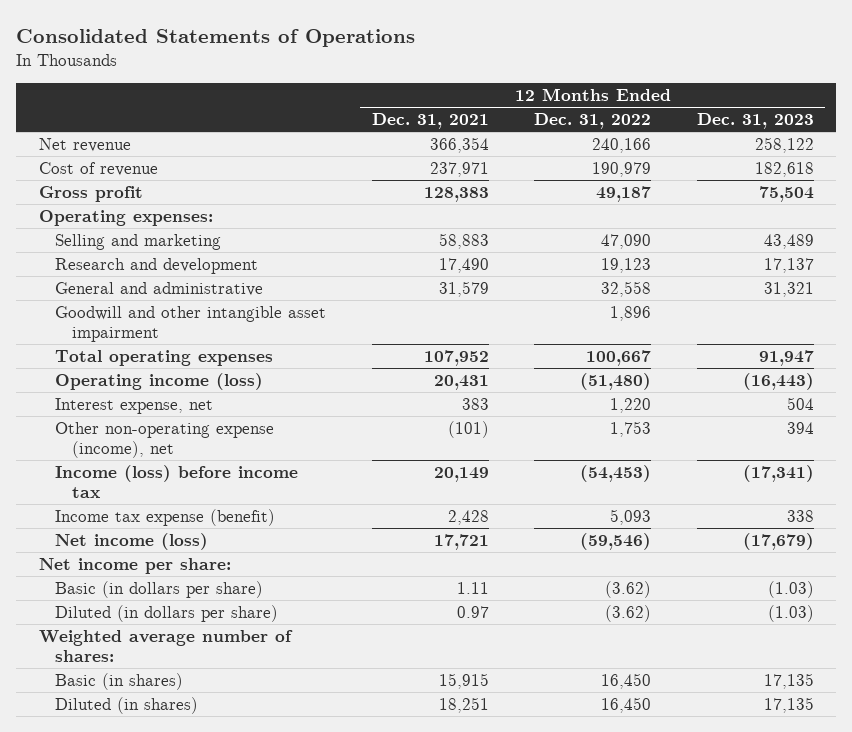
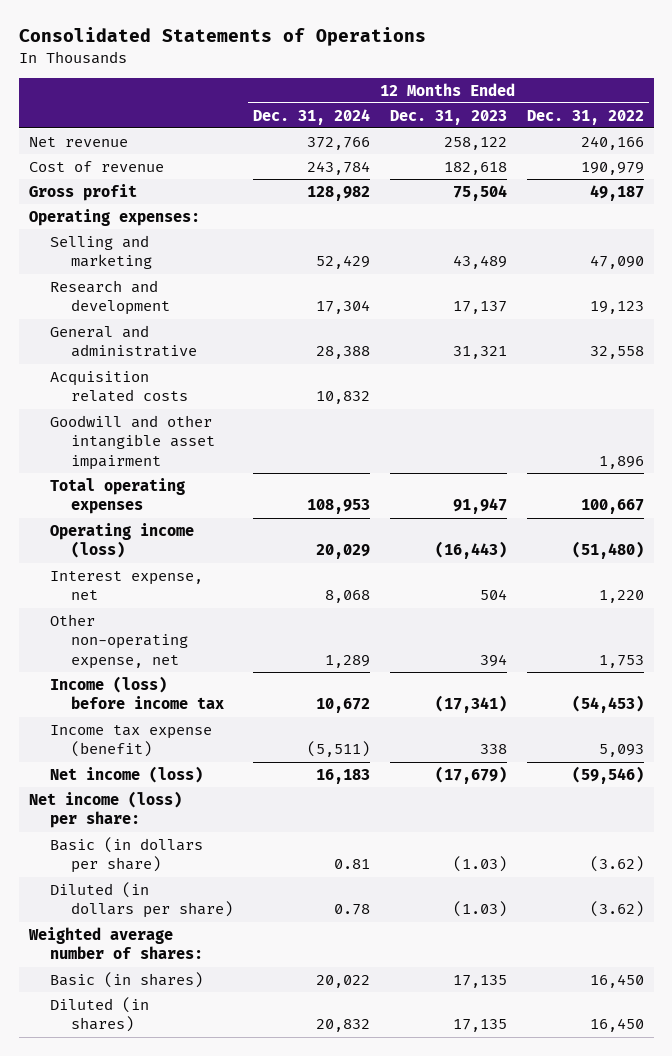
- | 12 Months Ended Dec. 31, 2021 | 12 Months Ended Dec. 31, 2022 | 12 Months Ended Dec. 31, 2023
+ | 12 Months Ended Dec. 31, 2024 | 12 Months Ended Dec. 31, 2023 | 12 Months Ended Dec. 31, 2022
+ Acquisition related costs | 10,832 | |
- Other non-operating expense (income), net | (101) | 1,753 | 394
+ Other non-operating expense, net | 1,289 | 394 | 1,753
- Net income per share:
+ Net income (loss) per share:

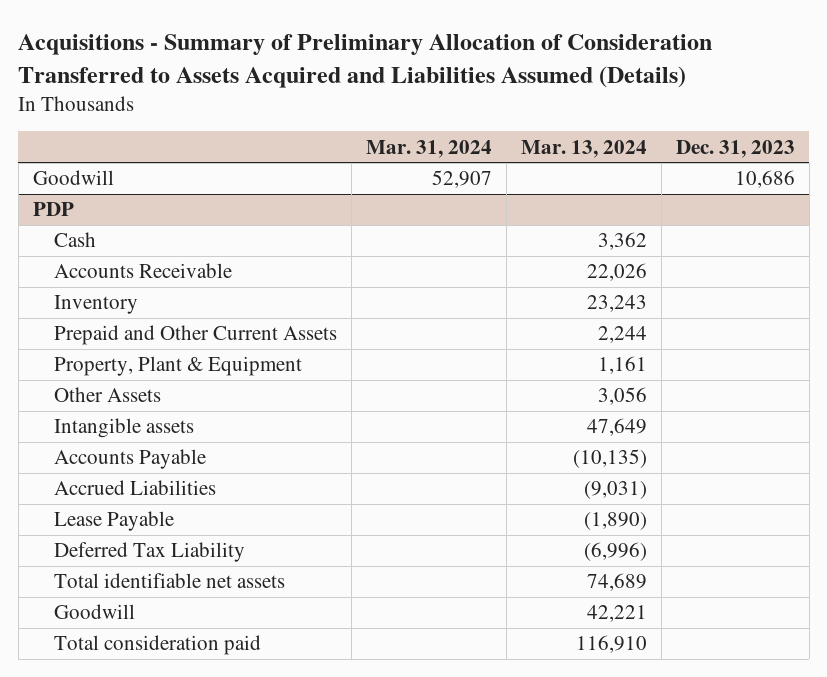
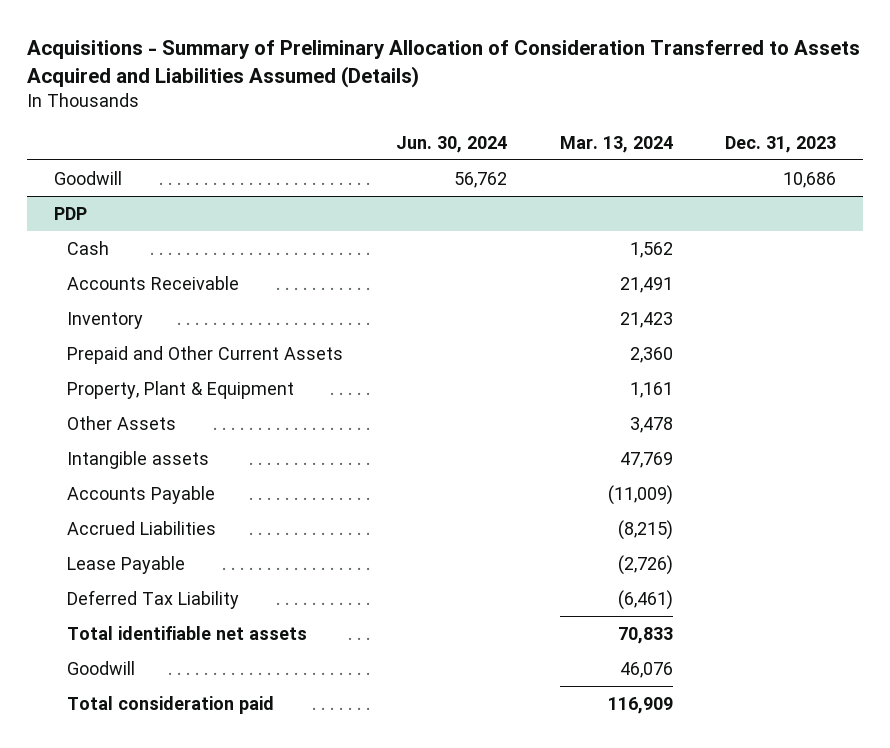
- | Mar. 31, 2024 | Mar. 13, 2024 | Dec. 31, 2023
+ | Jun. 30, 2024 | Mar. 13, 2024 | Dec. 31, 2023
@ PDP
- Cash | | 3,362 |
- Accounts Receivable | | 22,026 |
- Inventory | | 23,243 |
- Prepaid and Other Current Assets | | 2,244 |
+ Cash | | 1,562 |
+ Accounts Receivable | | 21,491 |
+ Inventory | | 21,423 |
+ Prepaid and Other Current Assets | | 2,360 |
- Other Assets | | 3,056 |
- Intangible assets | | 47,649 |
- Accounts Payable | | (10,135) |
- Accrued Liabilities | | (9,031) |
- Lease Payable | | (1,890) |
- Deferred Tax Liability | | (6,996) |
- Total identifiable net assets | | 74,689 |
- Goodwill | | 42,221 |
- Total consideration paid | | 116,910 |
+ Other Assets | | 3,478 |
+ Intangible assets | | 47,769 |
+ Accounts Payable | | (11,009) |
+ Accrued Liabilities | | (8,215) |
+ Lease Payable | | (2,726) |
+ Deferred Tax Liability | | (6,461) |
+ Total identifiable net assets | | 70,833 |
+ Goodwill | | 46,076 |
+ Total consideration paid | | 116,909 |

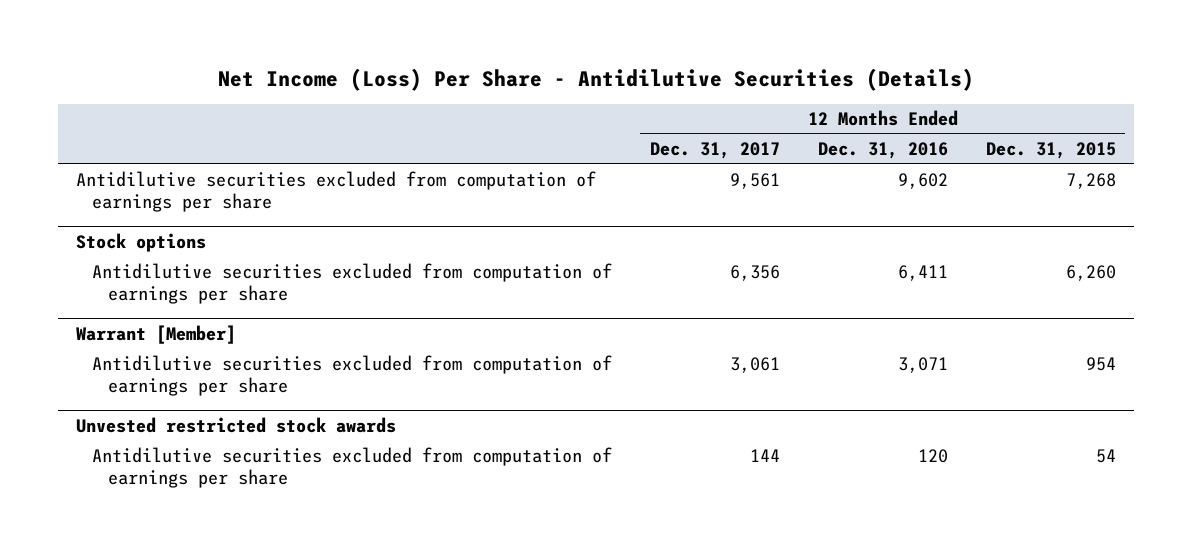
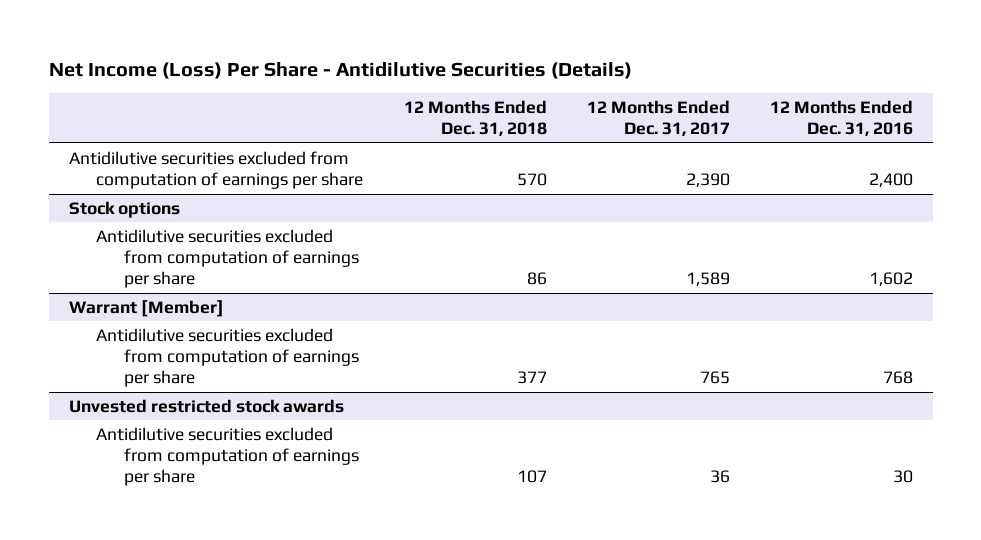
- | 12 Months Ended Dec. 31, 2017 | 12 Months Ended Dec. 31, 2016 | 12 Months Ended Dec. 31, 2015
+ | 12 Months Ended Dec. 31, 2018 | 12 Months Ended Dec. 31, 2017 | 12 Months Ended Dec. 31, 2016
- Antidilutive securities excluded from computation of earnings per share | 9,561 | 9,602 | 7,268
+ Antidilutive securities excluded from computation of earnings per share | 570 | 2,390 | 2,400
@ Stock options
- Antidilutive securities excluded from computation of earnings per share | 6,356 | 6,411 | 6,260
+ Antidilutive securities excluded from computation of earnings per share | 86 | 1,589 | 1,602
@ Warrant [Member]
- Antidilutive securities excluded from computation of earnings per share | 3,061 | 3,071 | 954
+ Antidilutive securities excluded from computation of earnings per share | 377 | 765 | 768
@ Unvested restricted stock awards
- Antidilutive securities excluded from computation of earnings per share | 144 | 120 | 54
+ Antidilutive securities excluded from computation of earnings per share | 107 | 36 | 30

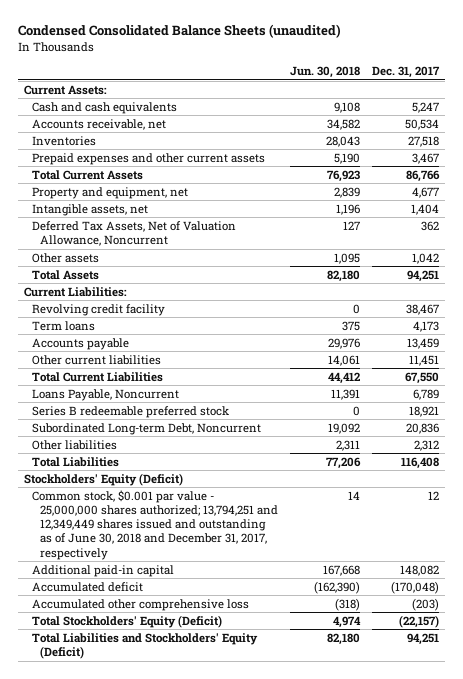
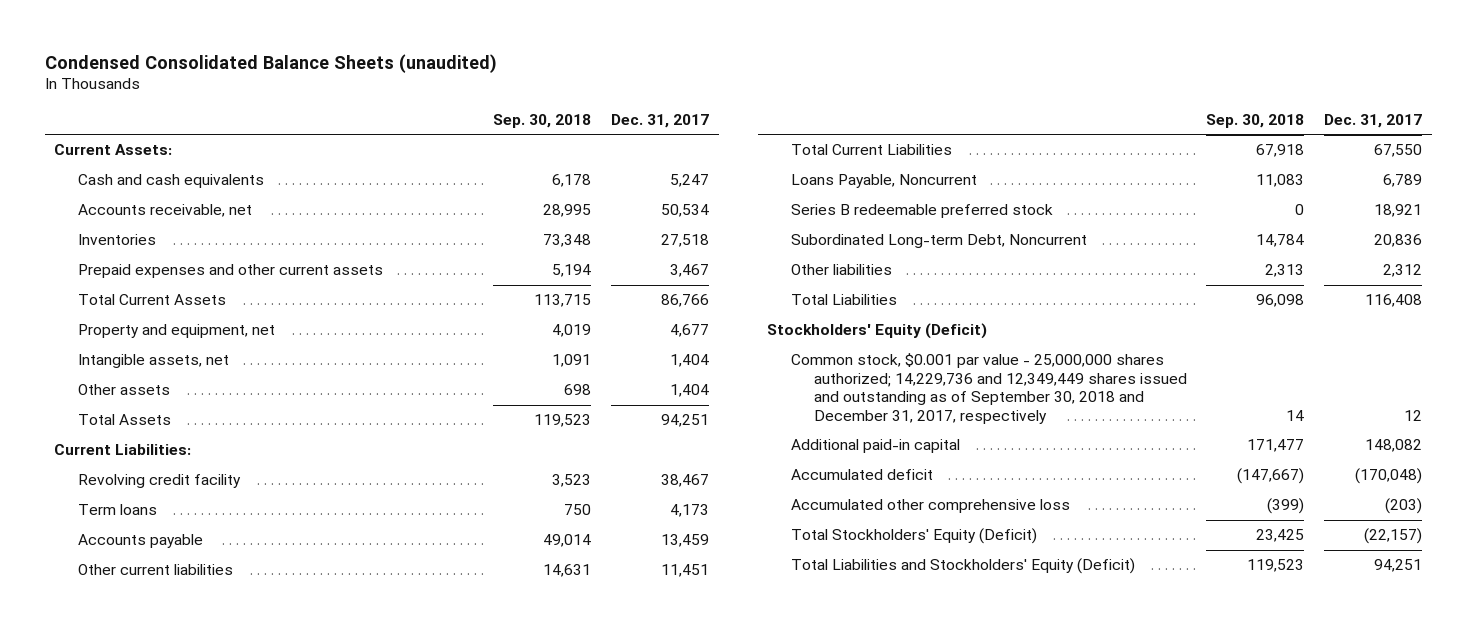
- | Jun. 30, 2018 | Dec. 31, 2017
+ | Sep. 30, 2018 | Dec. 31, 2017
- Deferred Tax Assets, Net of Valuation Allowance, Noncurrent | 127 | 362
- Other assets | 1,095 | 1,042
+ Other assets | 698 | 1,404
- Common stock, $0.001 par value - 25,000,000 shares authorized; 13,794,251 and 12,349,449 shares issued and outstanding as of June 30, 2018 and December 31, 2017, respectively | 14 | 12
+ Common stock, $0.001 par value - 25,000,000 shares authorized; 14,229,736 and 12,349,449 shares issued and outstanding as of September 30, 2018 and December 31, 2017, respectively | 14 | 12

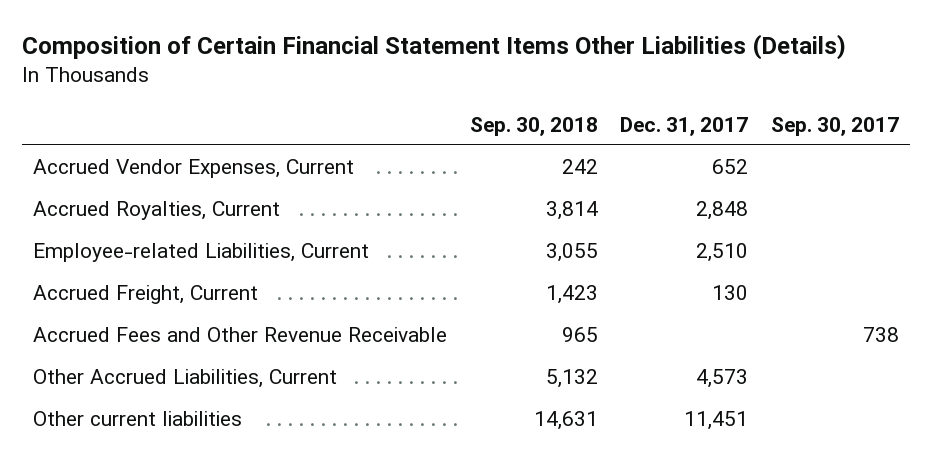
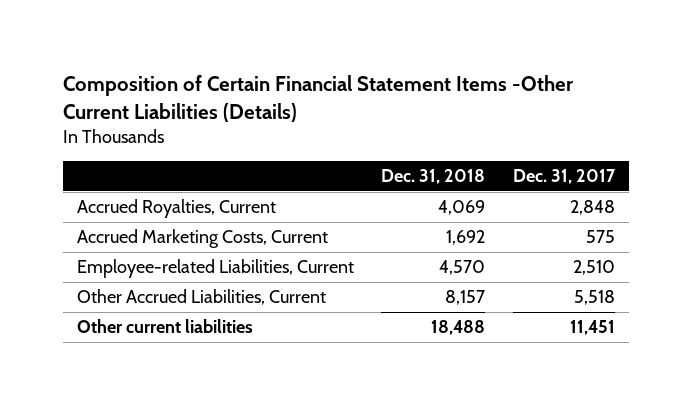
- Composition of Certain Financial Statement Items Other Liabilities (Details)
+ Composition of Certain Financial Statement Items -Other Current Liabilities (Details)
- | Sep. 30, 2018 | Dec. 31, 2017 | Sep. 30, 2017
+ | Dec. 31, 2018 | Dec. 31, 2017
- Accrued Vendor Expenses, Current | 242 | 652 |
+ Accrued Marketing Costs, Current | 1,692 | 575
- Accrued Freight, Current | 1,423 | 130 |
- Accrued Fees and Other Revenue Receivable | 965 | | 738
- Other Accrued Liabilities, Current | 5,132 | 4,573 |
+ Other Accrued Liabilities, Current | 8,157 | 5,518

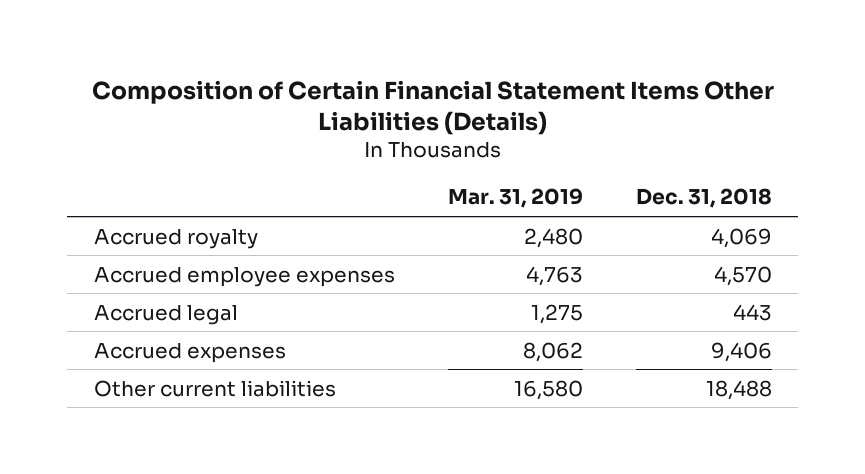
- Composition of Certain Financial Statement Items -Other Current Liabilities (Details)
+ Composition of Certain Financial Statement Items Other Liabilities (Details)
- | Dec. 31, 2018 | Dec. 31, 2017
+ | Mar. 31, 2019 | Dec. 31, 2018
- Accrued Royalties, Current | 4,069 | 2,848
- Accrued Marketing Costs, Current | 1,692 | 575
- Employee-related Liabilities, Current | 4,570 | 2,510
- Other Accrued Liabilities, Current | 8,157 | 5,518
+ Accrued royalty | 2,480 | 4,069
+ Accrued employee expenses | 4,763 | 4,570
+ Accrued legal | 1,275 | 443
+ Accrued expenses | 8,062 | 9,406

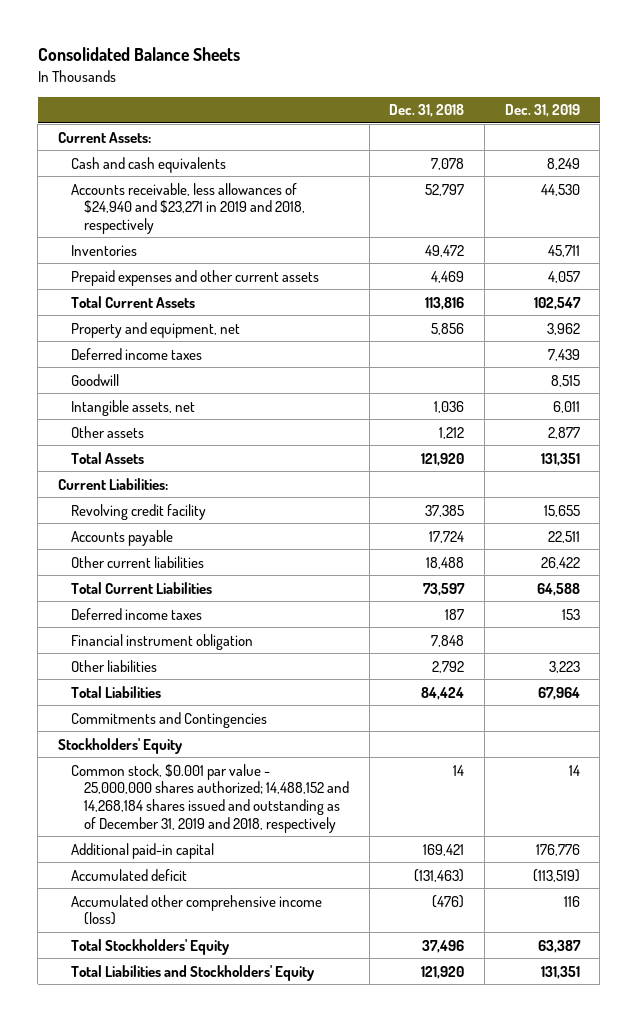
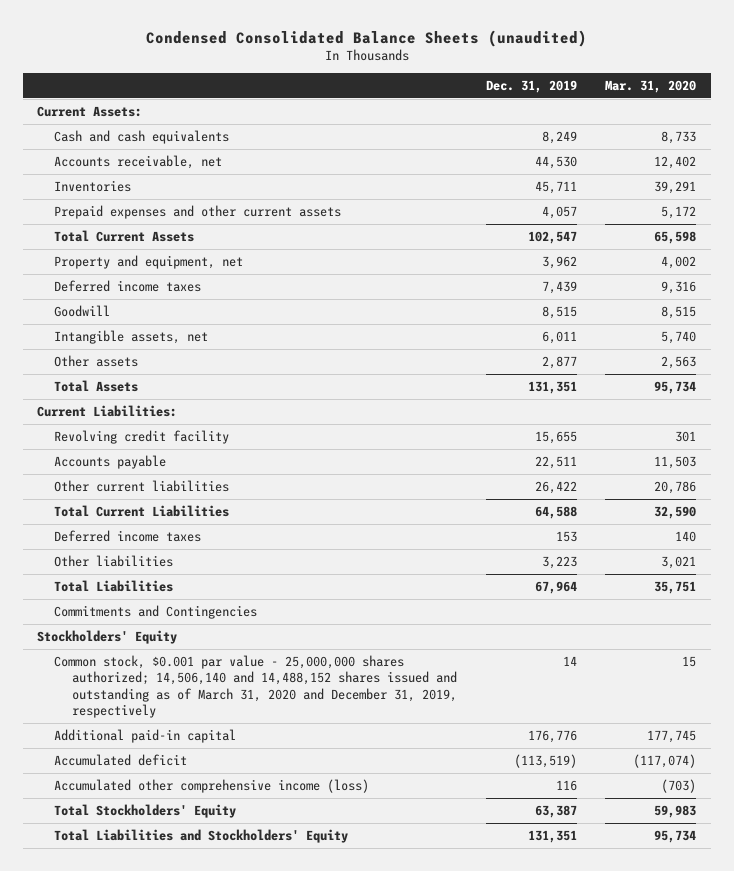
- Consolidated Balance Sheets
+ Condensed Consolidated Balance Sheets (unaudited)
- | Dec. 31, 2018 | Dec. 31, 2019
+ | Dec. 31, 2019 | Mar. 31, 2020
- Accounts receivable, less allowances of $24,940 and $23,271 in 2019 and 2018, respectively | 52,797 | 44,530
+ Accounts receivable, net | 44,530 | 12,402
- Financial instrument obligation | 7,848 |
- Common stock, $0.001 par value - 25,000,000 shares authorized; 14,488,152 and 14,268,184 shares issued and outstanding as of December 31, 2019 and 2018, respectively | 14 | 14
+ Common stock, $0.001 par value - 25,000,000 shares authorized; 14,506,140 and 14,488,152 shares issued and outstanding as of March 31, 2020 and December 31, 2019, respectively | 14 | 15

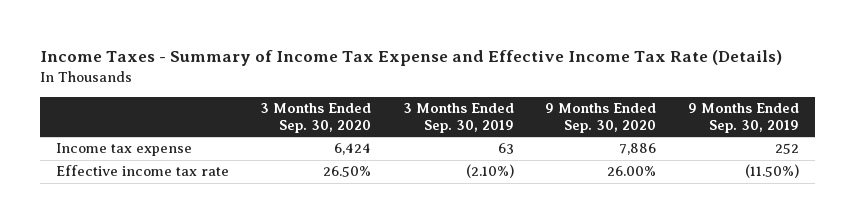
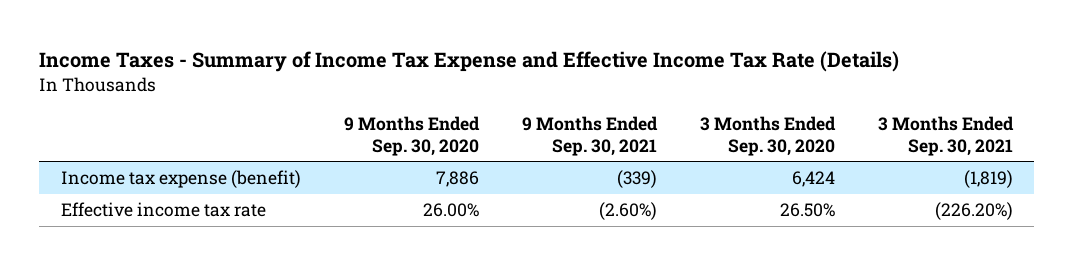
- | 3 Months Ended Sep. 30, 2020 | 3 Months Ended Sep. 30, 2019 | 9 Months Ended Sep. 30, 2020 | 9 Months Ended Sep. 30, 2019
+ | 9 Months Ended Sep. 30, 2020 | 9 Months Ended Sep. 30, 2021 | 3 Months Ended Sep. 30, 2020 | 3 Months Ended Sep. 30, 2021
- Income tax expense | 6,424 | 63 | 7,886 | 252
+ Income tax expense (benefit) | 7,886 | (339) | 6,424 | (1,819)

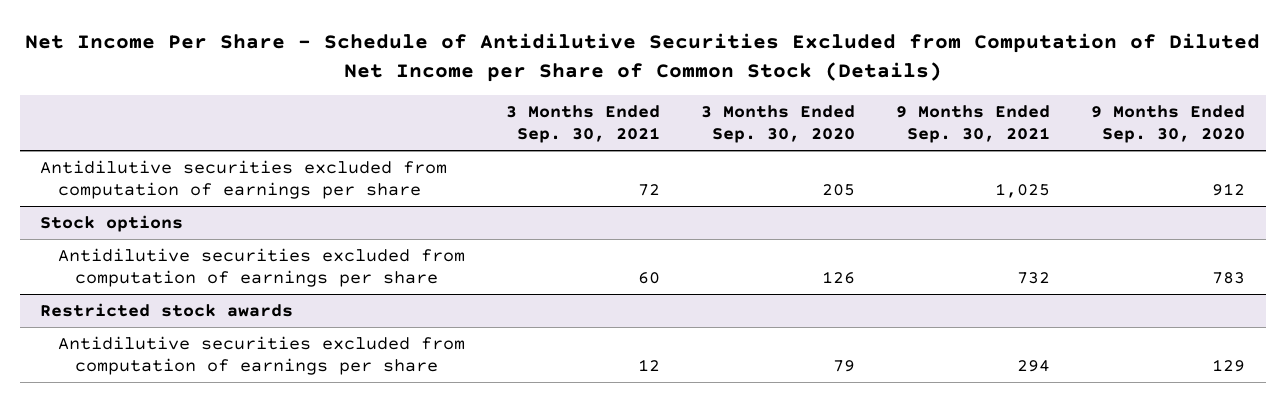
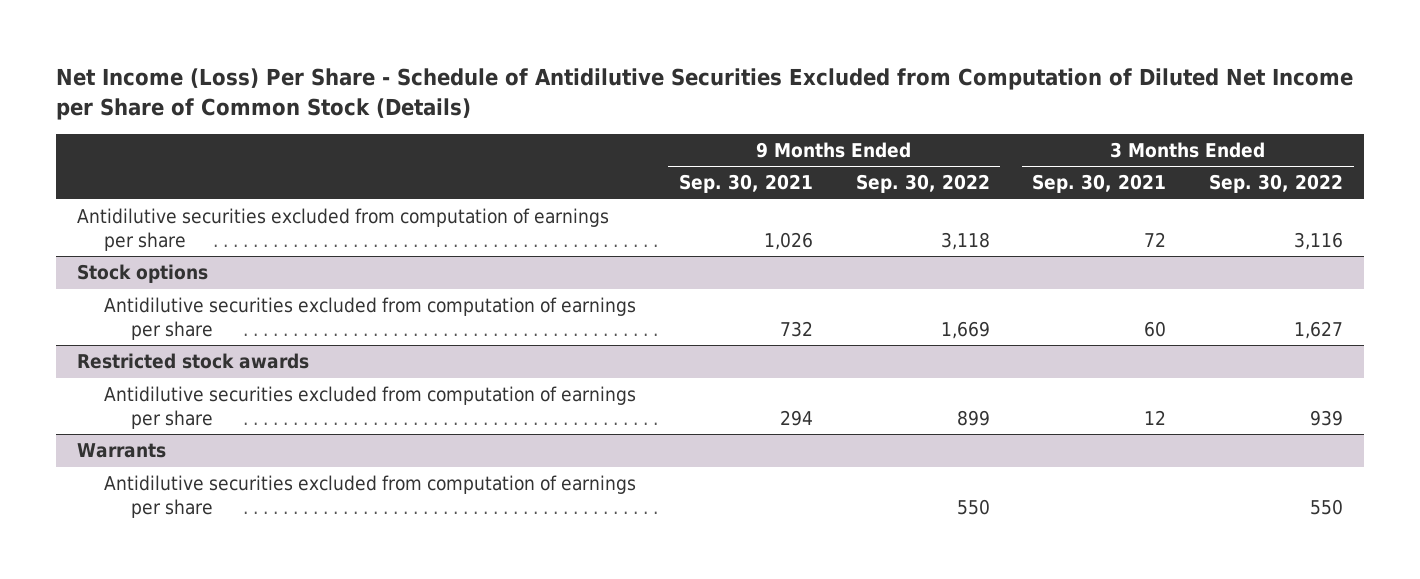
- Net Income Per Share - Schedule of Antidilutive Securities Excluded from Computation of Diluted Net Income per Share of Common Stock (Details)
+ Net Income (Loss) Per Share - Schedule of Antidilutive Securities Excluded from Computation of Diluted Net Income per Share of Common Stock (Details)
- | 3 Months Ended Sep. 30, 2021 | 3 Months Ended Sep. 30, 2020 | 9 Months Ended Sep. 30, 2021 | 9 Months Ended Sep. 30, 2020
+ | 9 Months Ended Sep. 30, 2021 | 9 Months Ended Sep. 30, 2022 | 3 Months Ended Sep. 30, 2021 | 3 Months Ended Sep. 30, 2022
- Antidilutive securities excluded from computation of earnings per share | 72 | 205 | 1,025 | 912
+ Antidilutive securities excluded from computation of earnings per share | 1,026 | 3,118 | 72 | 3,116
+ Warrants
+ Antidilutive securities excluded from computation of earnings per share | | 550 | | 550

